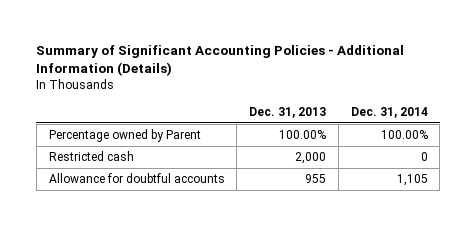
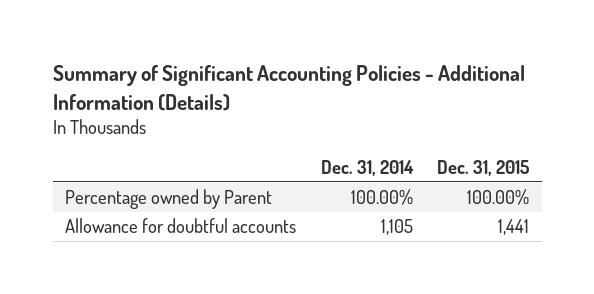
- | Dec. 31, 2013 | Dec. 31, 2014
+ | Dec. 31, 2014 | Dec. 31, 2015
- Restricted cash | 2,000 | 0

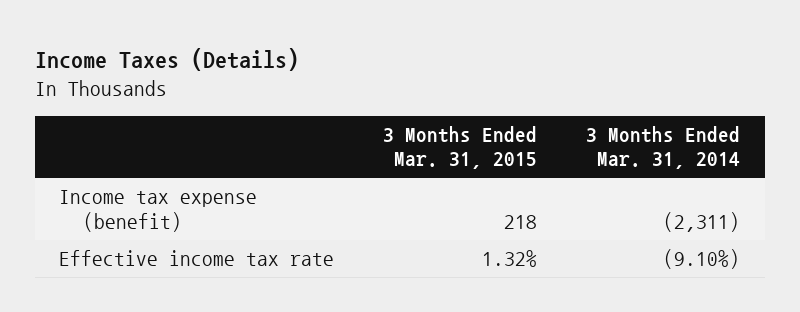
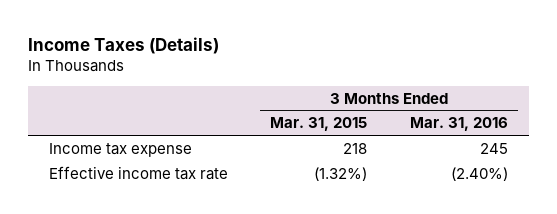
- | 3 Months Ended Mar. 31, 2015 | 3 Months Ended Mar. 31, 2014
+ | 3 Months Ended Mar. 31, 2015 | 3 Months Ended Mar. 31, 2016
- Income tax expense (benefit) | 218 | (2,311)
- Effective income tax rate | 1.32% | (9.10%)
+ Income tax expense | 218 | 245
+ Effective income tax rate | (1.32%) | (2.40%)

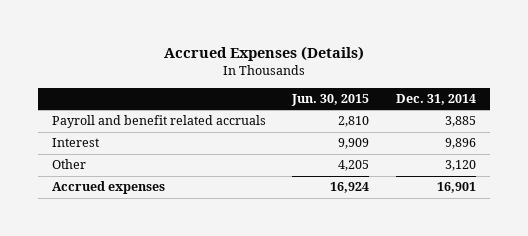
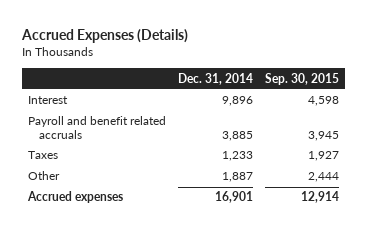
- | Jun. 30, 2015 | Dec. 31, 2014
+ | Dec. 31, 2014 | Sep. 30, 2015
- Other | 4,205 | 3,120
moved down: Payroll and benefit related accruals | 3,885 | 3,945
+ Taxes | 1,233 | 1,927
+ Other | 1,887 | 2,444

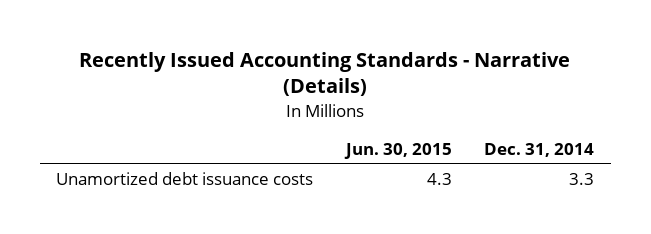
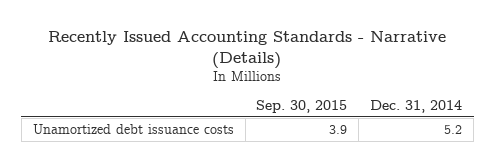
- | Jun. 30, 2015 | Dec. 31, 2014
+ | Sep. 30, 2015 | Dec. 31, 2014
- Unamortized debt issuance costs | 4.3 | 3.3
+ Unamortized debt issuance costs | 3.9 | 5.2

